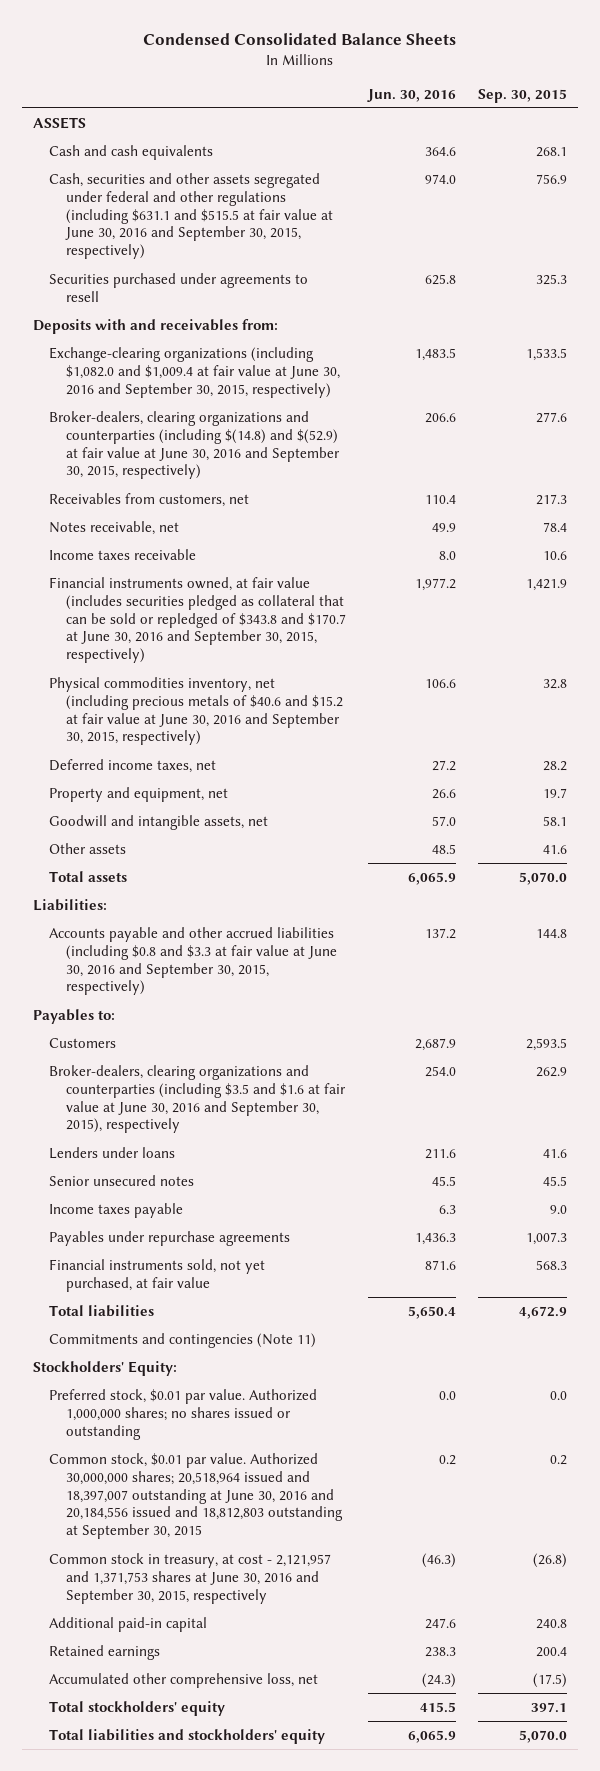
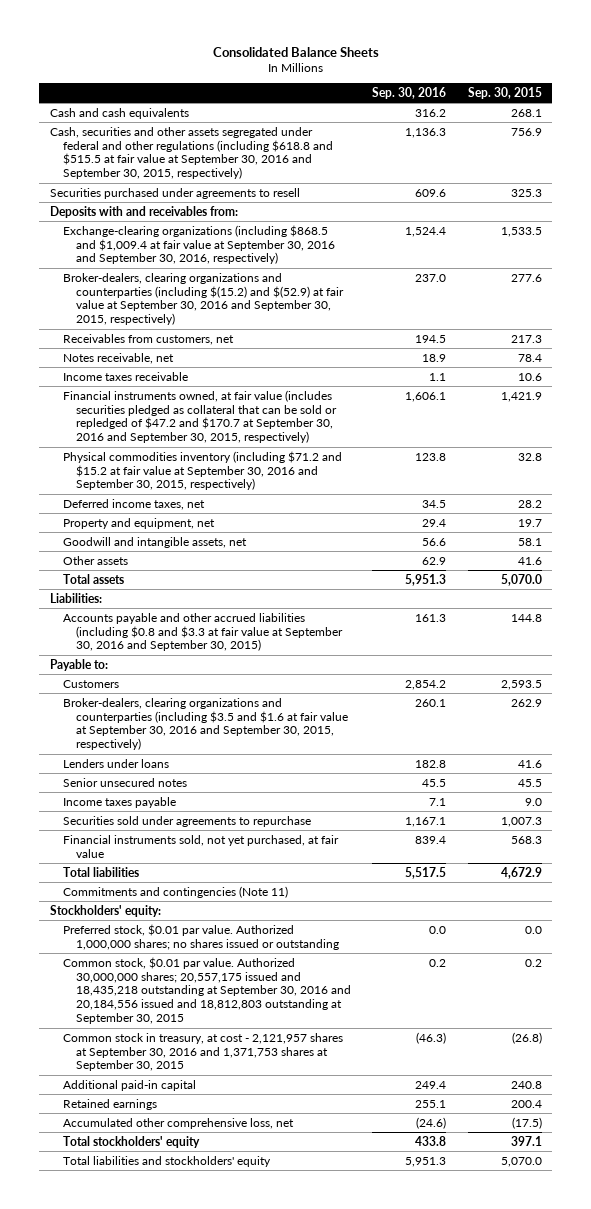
- Condensed Consolidated Balance Sheets
+ Consolidated Balance Sheets
- | Jun. 30, 2016 | Sep. 30, 2015
+ | Sep. 30, 2016 | Sep. 30, 2015
- ASSETS
- Cash, securities and other assets segregated under federal and other regulations (including $631.1 and $515.5 at fair value at June 30, 2016 and September 30, 2015, respectively) | 974.0 | 756.9
+ Cash, securities and other assets segregated under federal and other regulations (including $618.8 and $515.5 at fair value at September 30, 2016 and September 30, 2015, respectively) | 1,136.3 | 756.9
- Exchange-clearing organizations (including $1,082.0 and $1,009.4 at fair value at June 30, 2016 and September 30, 2015, respectively) | 1,483.5 | 1,533.5
- Broker-dealers, clearing organizations and counterparties (including $(14.8) and $(52.9) at fair value at June 30, 2016 and September 30, 2015, respectively) | 206.6 | 277.6
+ Exchange-clearing organizations (including $868.5 and $1,009.4 at fair value at September 30, 2016 and September 30, 2016, respectively) | 1,524.4 | 1,533.5
+ Broker-dealers, clearing organizations and counterparties (including $(15.2) and $(52.9) at fair value at September 30, 2016 and September 30, 2015, respectively) | 237.0 | 277.6
- Financial instruments owned, at fair value (includes securities pledged as collateral that can be sold or repledged of $343.8 and $170.7 at June 30, 2016 and September 30, 2015, respectively) | 1,977.2 | 1,421.9
- Physical commodities inventory, net (including precious metals of $40.6 and $15.2 at fair value at June 30, 2016 and September 30, 2015, respectively) | 106.6 | 32.8
+ Financial instruments owned, at fair value (includes securities pledged as collateral that can be sold or repledged of $47.2 and $170.7 at September 30, 2016 and September 30, 2015, respectively) | 1,606.1 | 1,421.9
+ Physical commodities inventory (including $71.2 and $15.2 at fair value at September 30, 2016 and September 30, 2015, respectively) | 123.8 | 32.8
- Accounts payable and other accrued liabilities (including $0.8 and $3.3 at fair value at June 30, 2016 and September 30, 2015, respectively) | 137.2 | 144.8
- Payables to:
+ Accounts payable and other accrued liabilities (including $0.8 and $3.3 at fair value at September 30, 2016 and September 30, 2015) | 161.3 | 144.8
+ Payable to:
- Broker-dealers, clearing organizations and counterparties (including $3.5 and $1.6 at fair value at June 30, 2016 and September 30, 2015), respectively | 254.0 | 262.9
+ Broker-dealers, clearing organizations and counterparties (including $3.5 and $1.6 at fair value at September 30, 2016 and September 30, 2015, respectively) | 260.1 | 262.9
- Payables under repurchase agreements | 1,436.3 | 1,007.3
+ Securities sold under agreements to repurchase | 1,167.1 | 1,007.3
- Stockholders' Equity:
+ Stockholders' equity:
- Common stock, $0.01 par value. Authorized 30,000,000 shares; 20,518,964 issued and 18,397,007 outstanding at June 30, 2016 and 20,184,556 issued and 18,812,803 outstanding at September 30, 2015 | 0.2 | 0.2
- Common stock in treasury, at cost - 2,121,957 and 1,371,753 shares at June 30, 2016 and September 30, 2015, respectively | (46.3) | (26.8)
+ Common stock, $0.01 par value. Authorized 30,000,000 shares; 20,557,175 issued and 18,435,218 outstanding at September 30, 2016 and 20,184,556 issued and 18,812,803 outstanding at September 30, 2015 | 0.2 | 0.2
+ Common stock in treasury, at cost - 2,121,957 shares at September 30, 2016 and 1,371,753 shares at September 30, 2015 | (46.3) | (26.8)

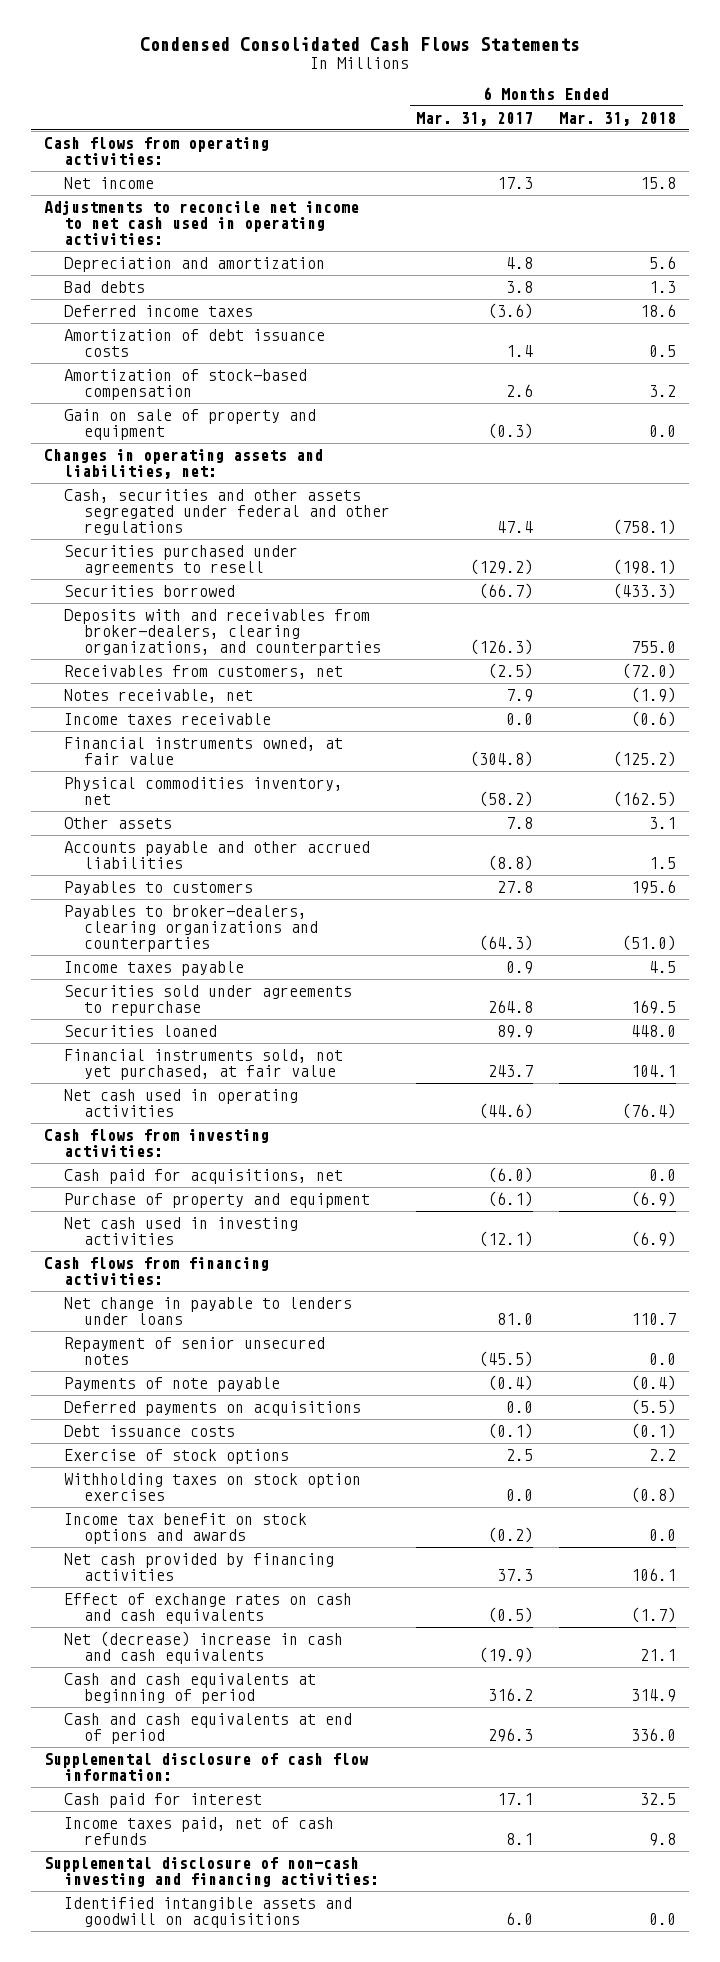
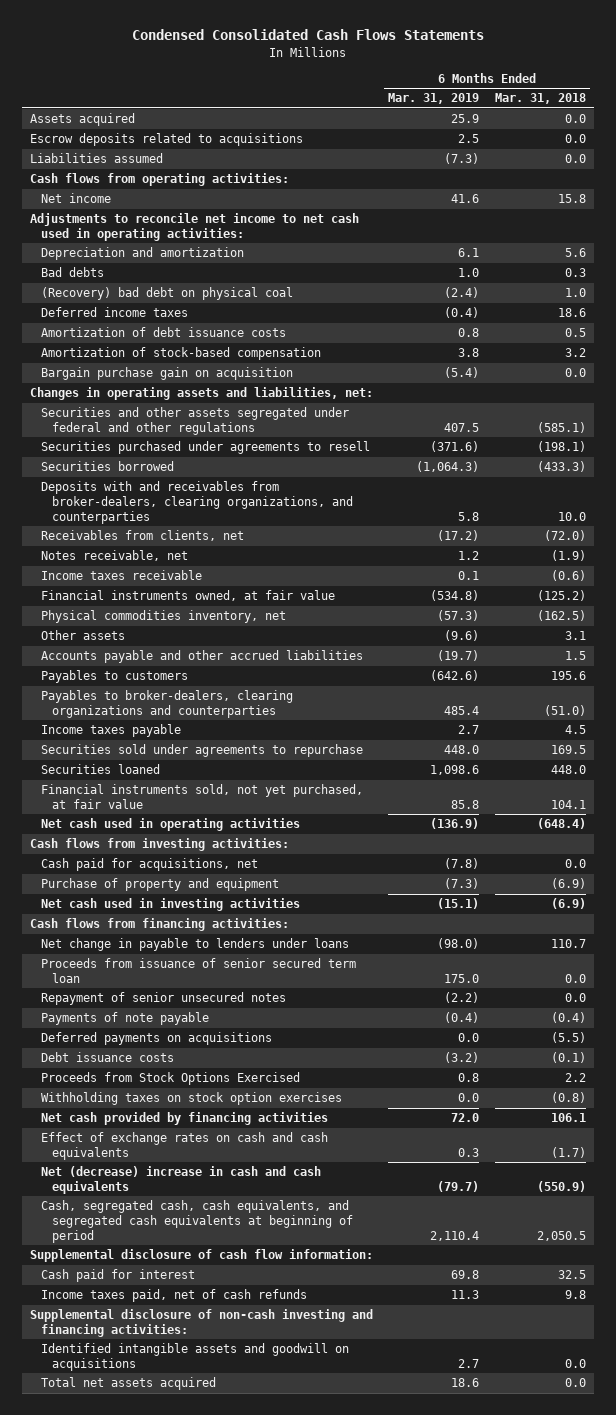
- | 6 Months Ended Mar. 31, 2017 | 6 Months Ended Mar. 31, 2018
+ | 6 Months Ended Mar. 31, 2019 | 6 Months Ended Mar. 31, 2018
+ Assets acquired | 25.9 | 0.0
+ Escrow deposits related to acquisitions | 2.5 | 0.0
+ Liabilities assumed | (7.3) | 0.0
- Bad debts | 3.8 | 1.3
+ Bad debts | 1.0 | 0.3
+ (Recovery) bad debt on physical coal | (2.4) | 1.0
- Gain on sale of property and equipment | (0.3) | 0.0
+ Bargain purchase gain on acquisition | (5.4) | 0.0
- Cash, securities and other assets segregated under federal and other regulations | 47.4 | (758.1)
+ Securities and other assets segregated under federal and other regulations | 407.5 | (585.1)
- Deposits with and receivables from broker-dealers, clearing organizations, and counterparties | (126.3) | 755.0
- Receivables from customers, net | (2.5) | (72.0)
+ Deposits with and receivables from broker-dealers, clearing organizations, and counterparties | 5.8 | 10.0
+ Receivables from clients, net | (17.2) | (72.0)
- Net cash used in operating activities | (44.6) | (76.4)
+ Net cash used in operating activities | (136.9) | (648.4)
+ Proceeds from issuance of senior secured term loan | 175.0 | 0.0
- Exercise of stock options | 2.5 | 2.2
+ Proceeds from Stock Options Exercised | 0.8 | 2.2
- Income tax benefit on stock options and awards | (0.2) | 0.0
- Net (decrease) increase in cash and cash equivalents | (19.9) | 21.1
- Cash and cash equivalents at beginning of period | 316.2 | 314.9
- Cash and cash equivalents at end of period | 296.3 | 336.0
+ Net (decrease) increase in cash and cash equivalents | (79.7) | (550.9)
+ Cash, segregated cash, cash equivalents, and segregated cash equivalents at beginning of period | 2,110.4 | 2,050.5
+ Total net assets acquired | 18.6 | 0.0

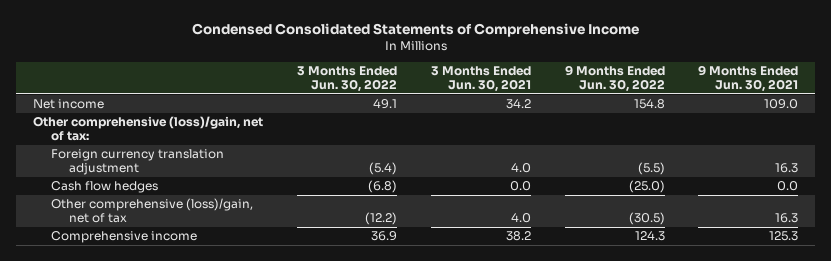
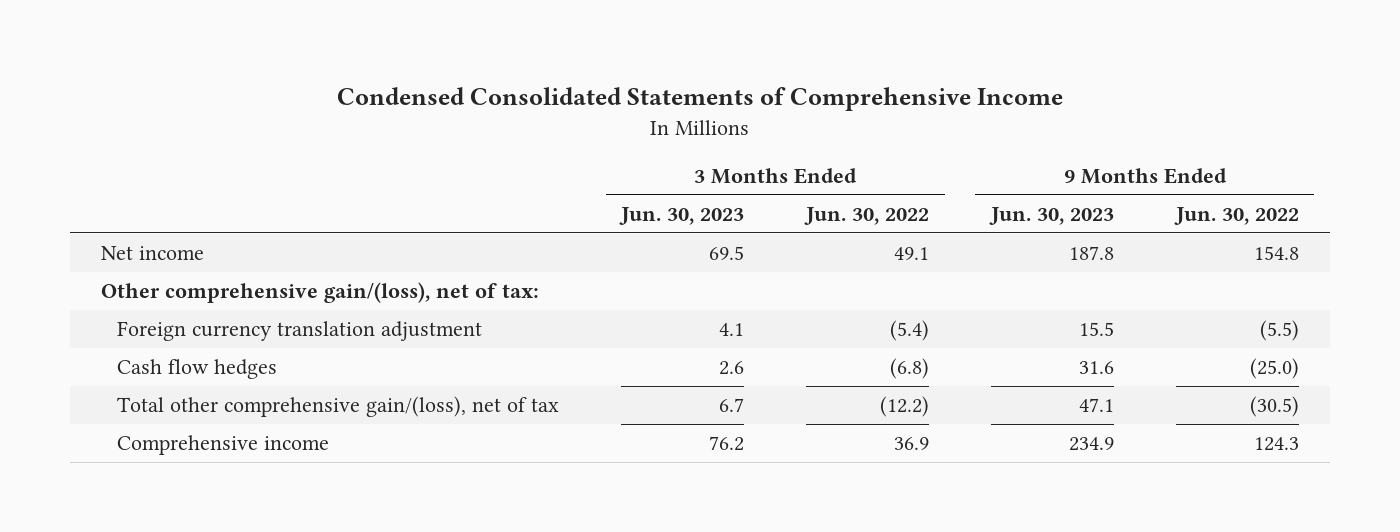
- | 3 Months Ended Jun. 30, 2022 | 3 Months Ended Jun. 30, 2021 | 9 Months Ended Jun. 30, 2022 | 9 Months Ended Jun. 30, 2021
+ | 3 Months Ended Jun. 30, 2023 | 3 Months Ended Jun. 30, 2022 | 9 Months Ended Jun. 30, 2023 | 9 Months Ended Jun. 30, 2022
- Other comprehensive (loss)/gain, net of tax:
+ Other comprehensive gain/(loss), net of tax:
- Other comprehensive (loss)/gain, net of tax | (12.2) | 4.0 | (30.5) | 16.3
+ Total other comprehensive gain/(loss), net of tax | 6.7 | (12.2) | 47.1 | (30.5)

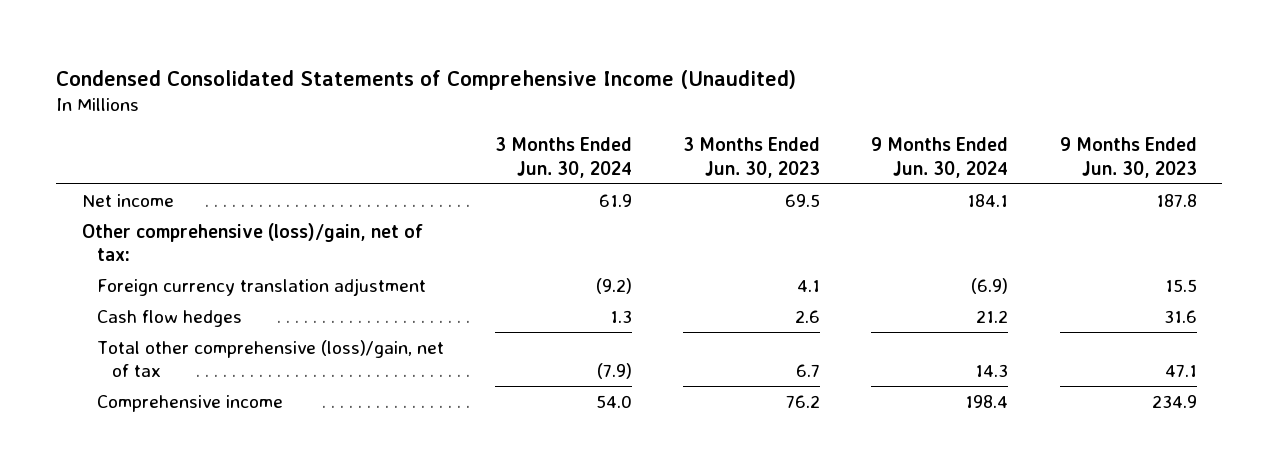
- Condensed Consolidated Statements of Comprehensive Income
+ Condensed Consolidated Statements of Comprehensive Income (Unaudited)
- | 3 Months Ended Jun. 30, 2023 | 3 Months Ended Jun. 30, 2022 | 9 Months Ended Jun. 30, 2023 | 9 Months Ended Jun. 30, 2022
+ | 3 Months Ended Jun. 30, 2024 | 3 Months Ended Jun. 30, 2023 | 9 Months Ended Jun. 30, 2024 | 9 Months Ended Jun. 30, 2023
- Other comprehensive gain/(loss), net of tax:
+ Other comprehensive (loss)/gain, net of tax:
- Total other comprehensive gain/(loss), net of tax | 6.7 | (12.2) | 47.1 | (30.5)
+ Total other comprehensive (loss)/gain, net of tax | (7.9) | 6.7 | 14.3 | 47.1

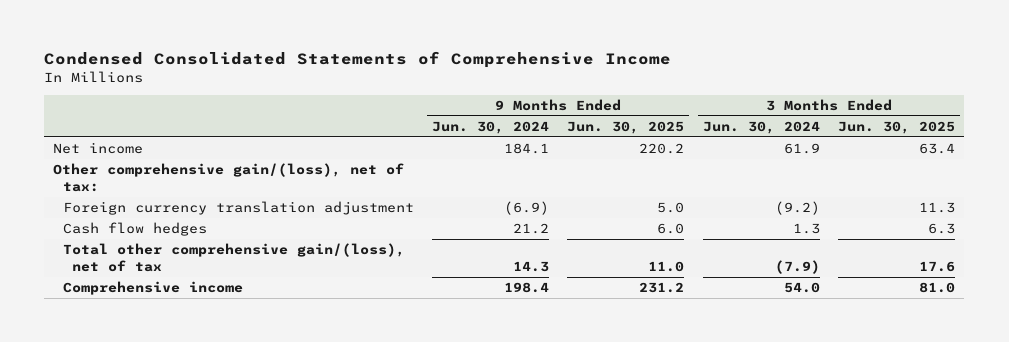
- Condensed Consolidated Statements of Comprehensive Income (Unaudited)
+ Condensed Consolidated Statements of Comprehensive Income
- | 3 Months Ended Jun. 30, 2024 | 3 Months Ended Jun. 30, 2023 | 9 Months Ended Jun. 30, 2024 | 9 Months Ended Jun. 30, 2023
+ | 9 Months Ended Jun. 30, 2024 | 9 Months Ended Jun. 30, 2025 | 3 Months Ended Jun. 30, 2024 | 3 Months Ended Jun. 30, 2025
- Other comprehensive (loss)/gain, net of tax:
+ Other comprehensive gain/(loss), net of tax:
- Total other comprehensive (loss)/gain, net of tax | (7.9) | 6.7 | 14.3 | 47.1
+ Total other comprehensive gain/(loss), net of tax | 14.3 | 11.0 | (7.9) | 17.6

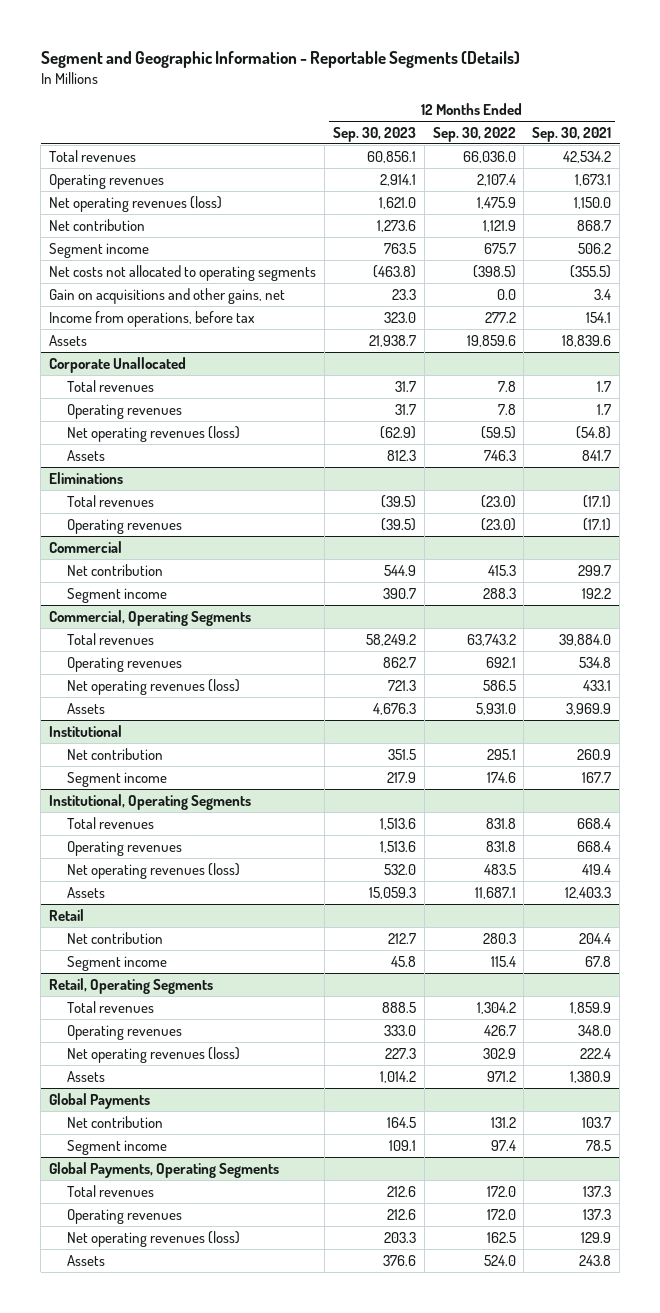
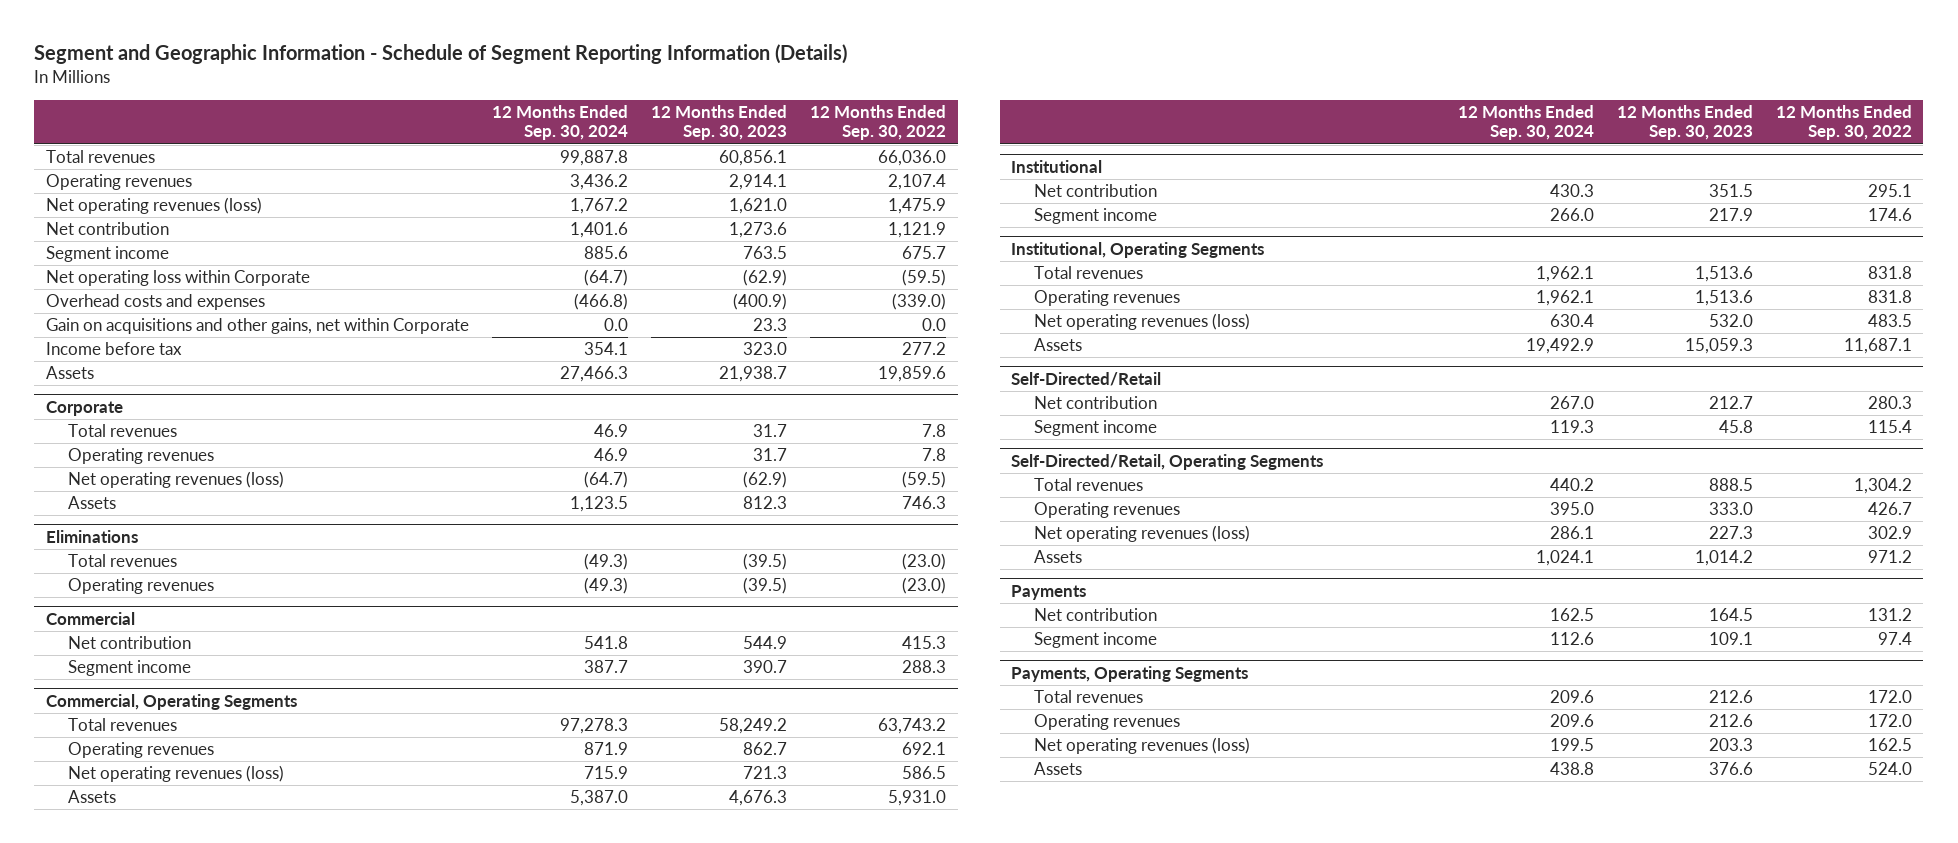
- Segment and Geographic Information - Reportable Segments (Details)
+ Segment and Geographic Information - Schedule of Segment Reporting Information (Details)
- | 12 Months Ended Sep. 30, 2023 | 12 Months Ended Sep. 30, 2022 | 12 Months Ended Sep. 30, 2021
+ | 12 Months Ended Sep. 30, 2024 | 12 Months Ended Sep. 30, 2023 | 12 Months Ended Sep. 30, 2022
- Net costs not allocated to operating segments | (463.8) | (398.5) | (355.5)
- Gain on acquisitions and other gains, net | 23.3 | 0.0 | 3.4
- Income from operations, before tax | 323.0 | 277.2 | 154.1
+ Net operating loss within Corporate | (64.7) | (62.9) | (59.5)
+ Overhead costs and expenses | (466.8) | (400.9) | (339.0)
+ Gain on acquisitions and other gains, net within Corporate | 0.0 | 23.3 | 0.0
+ Income before tax | 354.1 | 323.0 | 277.2
- Corporate Unallocated
+ Corporate
- Retail
+ Self-Directed/Retail
- Retail, Operating Segments
+ Self-Directed/Retail, Operating Segments
- Global Payments
+ Payments
- Global Payments, Operating Segments
+ Payments, Operating Segments

